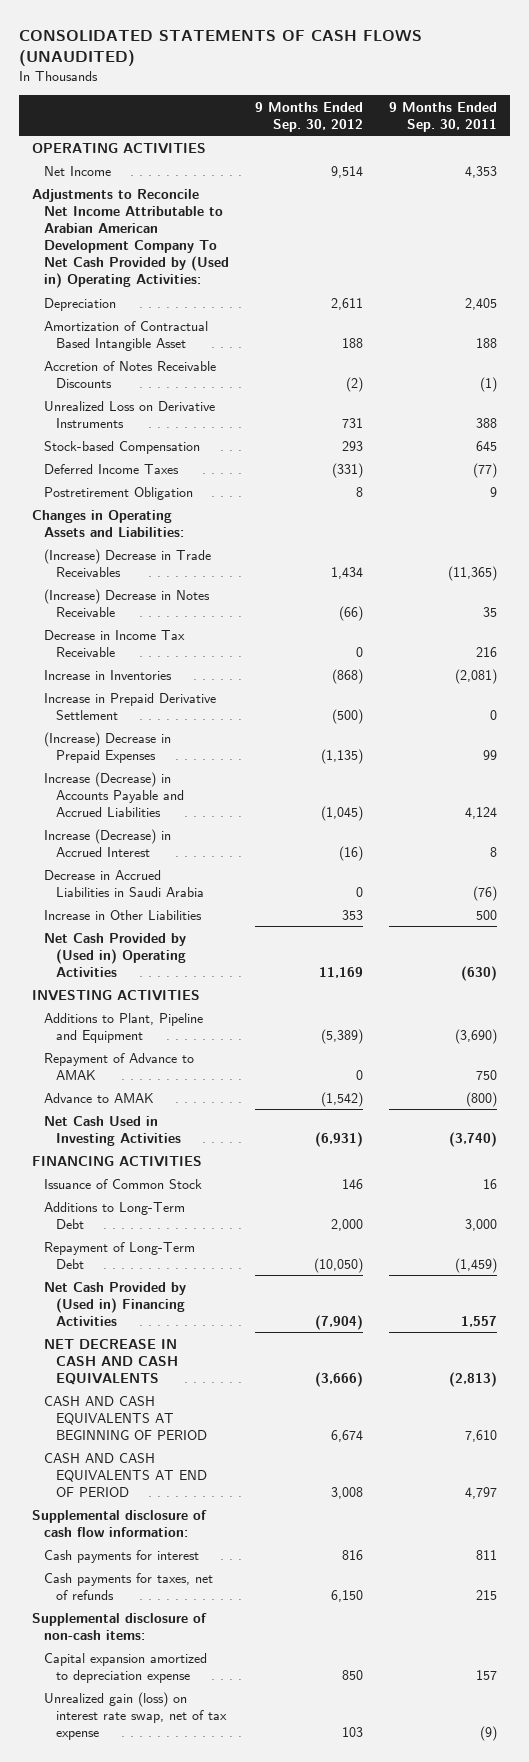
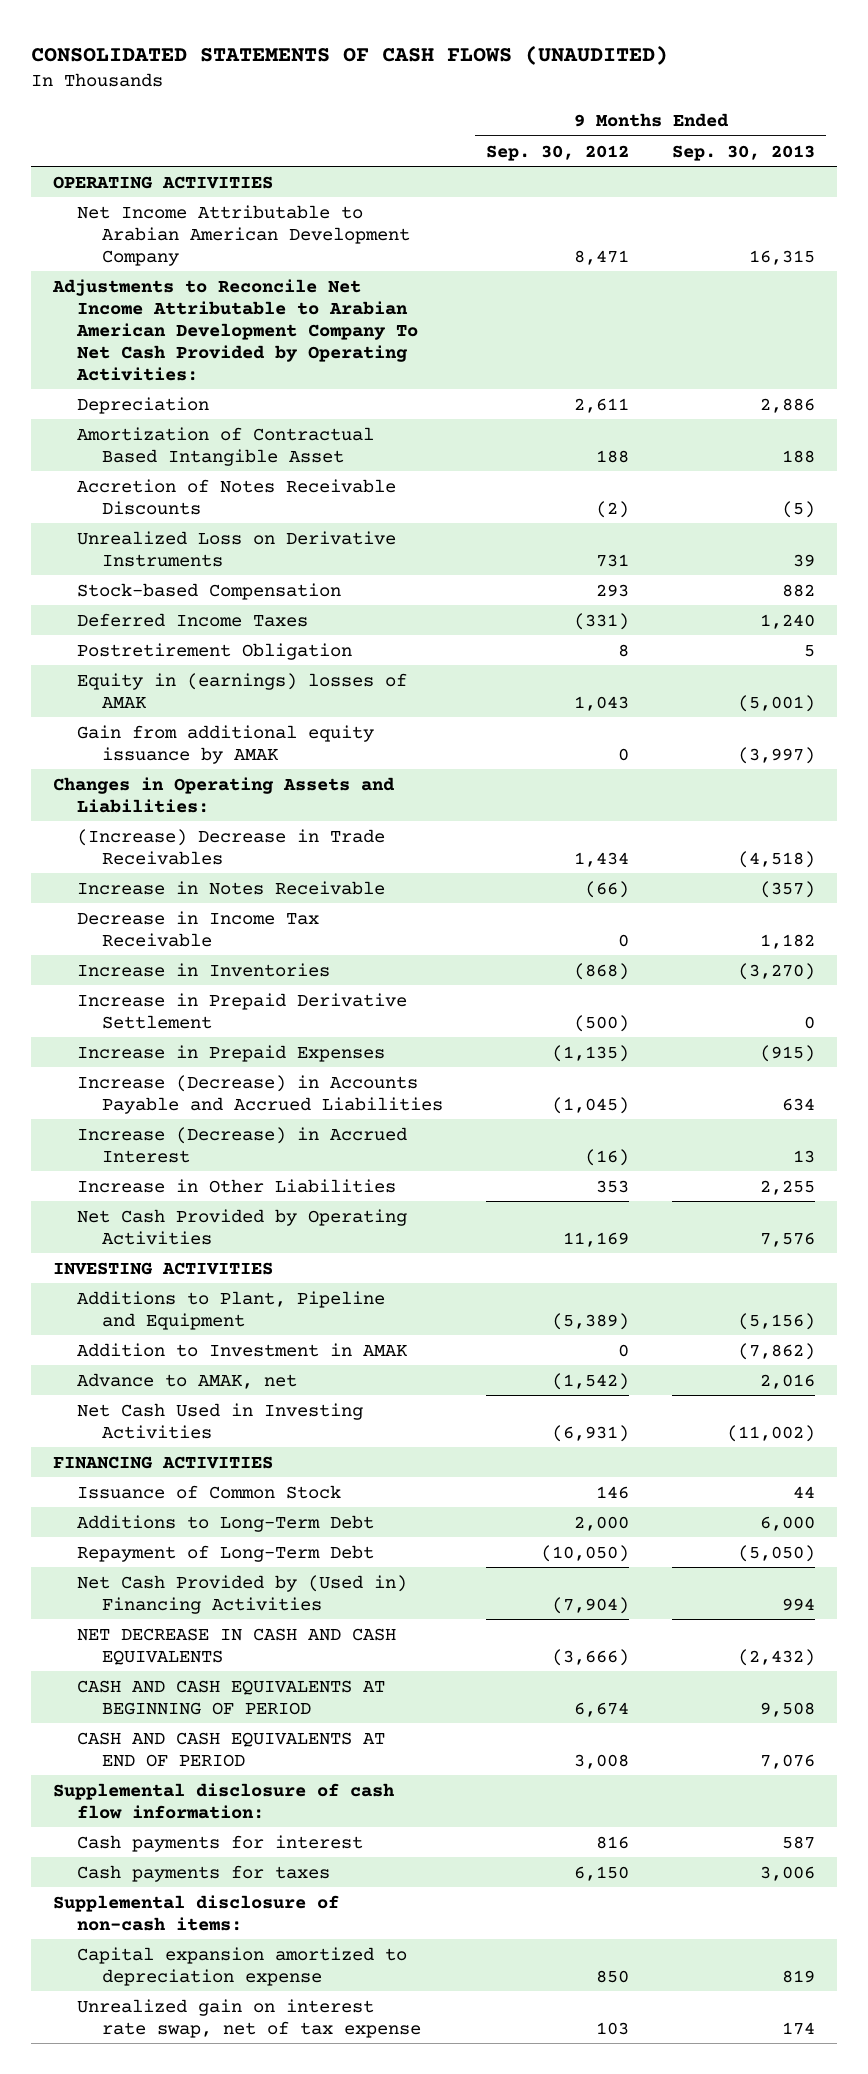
- | 9 Months Ended Sep. 30, 2012 | 9 Months Ended Sep. 30, 2011
+ | 9 Months Ended Sep. 30, 2012 | 9 Months Ended Sep. 30, 2013
- Net Income | 9,514 | 4,353
- Adjustments to Reconcile Net Income Attributable to Arabian American Development Company To Net Cash Provided by (Used in) Operating Activities:
+ Net Income Attributable to Arabian American Development Company | 8,471 | 16,315
+ Adjustments to Reconcile Net Income Attributable to Arabian American Development Company To Net Cash Provided by Operating Activities:
+ Equity in (earnings) losses of AMAK | 1,043 | (5,001)
+ Gain from additional equity issuance by AMAK | 0 | (3,997)
- (Increase) Decrease in Notes Receivable | (66) | 35
+ Increase in Notes Receivable | (66) | (357)
- (Increase) Decrease in Prepaid Expenses | (1,135) | 99
+ Increase in Prepaid Expenses | (1,135) | (915)
- Decrease in Accrued Liabilities in Saudi Arabia | 0 | (76)
- Net Cash Provided by (Used in) Operating Activities | 11,169 | (630)
+ Net Cash Provided by Operating Activities | 11,169 | 7,576
- Repayment of Advance to AMAK | 0 | 750
- Advance to AMAK | (1,542) | (800)
+ Addition to Investment in AMAK | 0 | (7,862)
+ Advance to AMAK, net | (1,542) | 2,016
- Cash payments for taxes, net of refunds | 6,150 | 215
+ Cash payments for taxes | 6,150 | 3,006
- Unrealized gain (loss) on interest rate swap, net of tax expense | 103 | (9)
+ Unrealized gain on interest rate swap, net of tax expense | 103 | 174

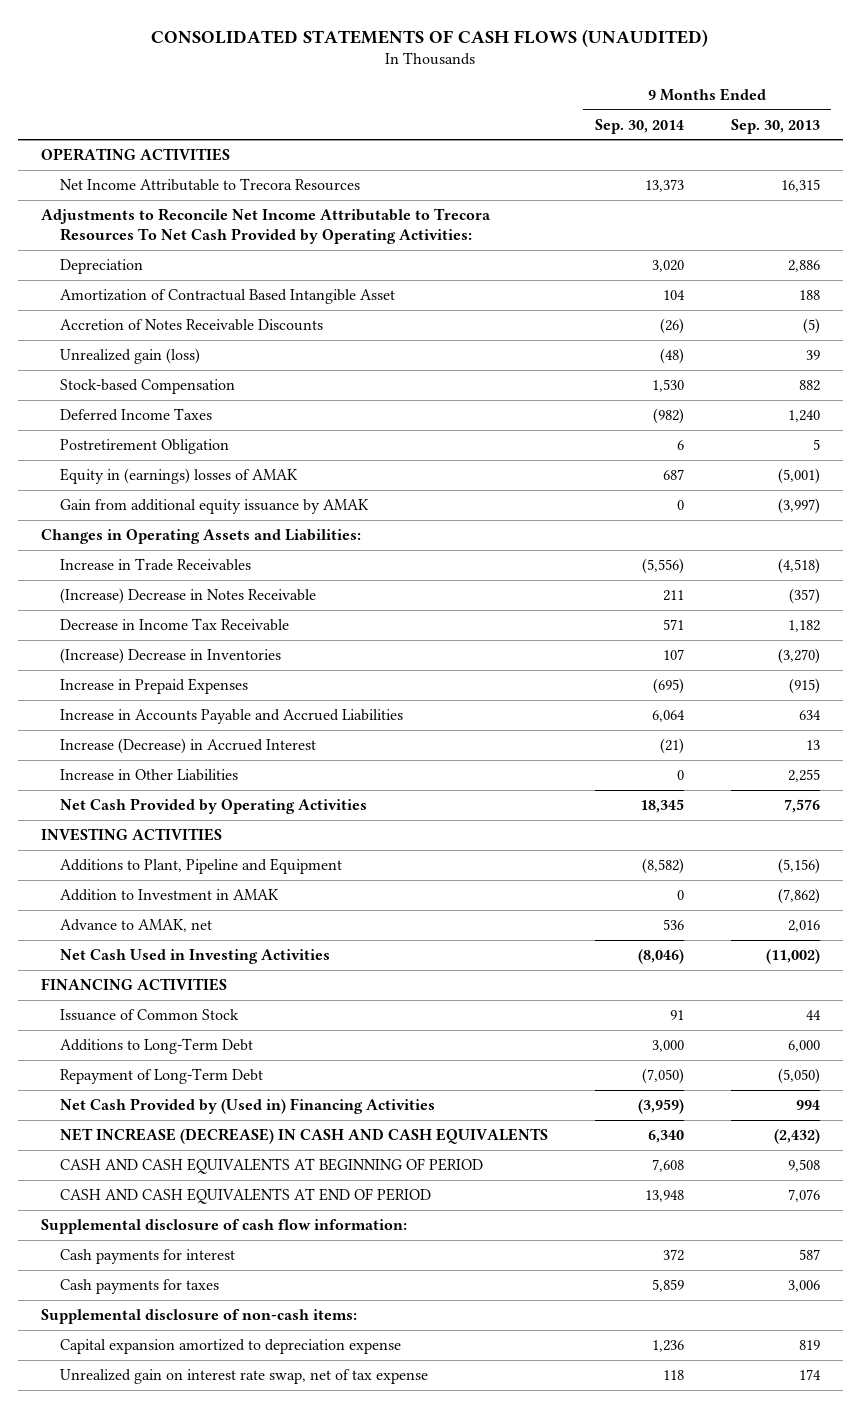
- | 9 Months Ended Sep. 30, 2012 | 9 Months Ended Sep. 30, 2013
+ | 9 Months Ended Sep. 30, 2014 | 9 Months Ended Sep. 30, 2013
- Net Income Attributable to Arabian American Development Company | 8,471 | 16,315
- Adjustments to Reconcile Net Income Attributable to Arabian American Development Company To Net Cash Provided by Operating Activities:
+ Net Income Attributable to Trecora Resources | 13,373 | 16,315
+ Adjustments to Reconcile Net Income Attributable to Trecora Resources To Net Cash Provided by Operating Activities:
- Unrealized Loss on Derivative Instruments | 731 | 39
+ Unrealized gain (loss) | (48) | 39
- (Increase) Decrease in Trade Receivables | 1,434 | (4,518)
- Increase in Notes Receivable | (66) | (357)
+ Increase in Trade Receivables | (5,556) | (4,518)
+ (Increase) Decrease in Notes Receivable | 211 | (357)
- Increase in Inventories | (868) | (3,270)
- Increase in Prepaid Derivative Settlement | (500) | 0
+ (Increase) Decrease in Inventories | 107 | (3,270)
- Increase (Decrease) in Accounts Payable and Accrued Liabilities | (1,045) | 634
+ Increase in Accounts Payable and Accrued Liabilities | 6,064 | 634
- NET DECREASE IN CASH AND CASH EQUIVALENTS | (3,666) | (2,432)
+ NET INCREASE (DECREASE) IN CASH AND CASH EQUIVALENTS | 6,340 | (2,432)

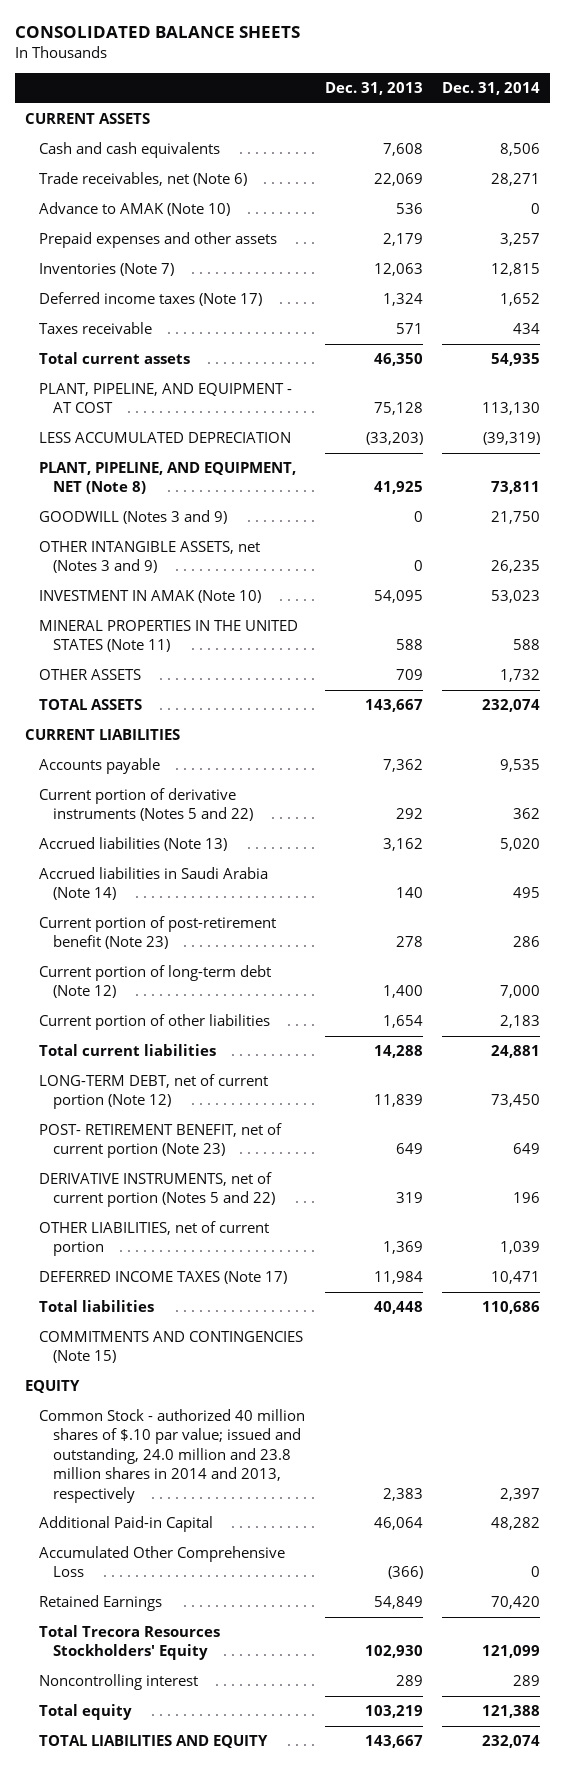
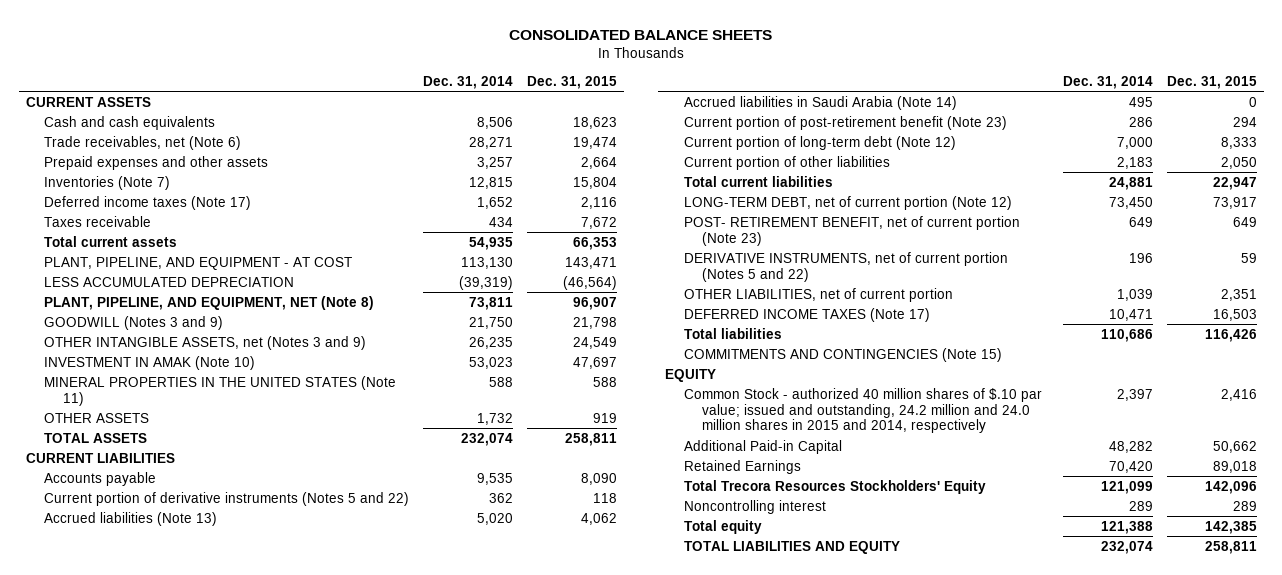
- | Dec. 31, 2013 | Dec. 31, 2014
+ | Dec. 31, 2014 | Dec. 31, 2015
- Advance to AMAK (Note 10) | 536 | 0
- Common Stock - authorized 40 million shares of $.10 par value; issued and outstanding, 24.0 million and 23.8 million shares in 2014 and 2013, respectively | 2,383 | 2,397
+ Common Stock - authorized 40 million shares of $.10 par value; issued and outstanding, 24.2 million and 24.0 million shares in 2015 and 2014, respectively | 2,397 | 2,416
- Accumulated Other Comprehensive Loss | (366) | 0

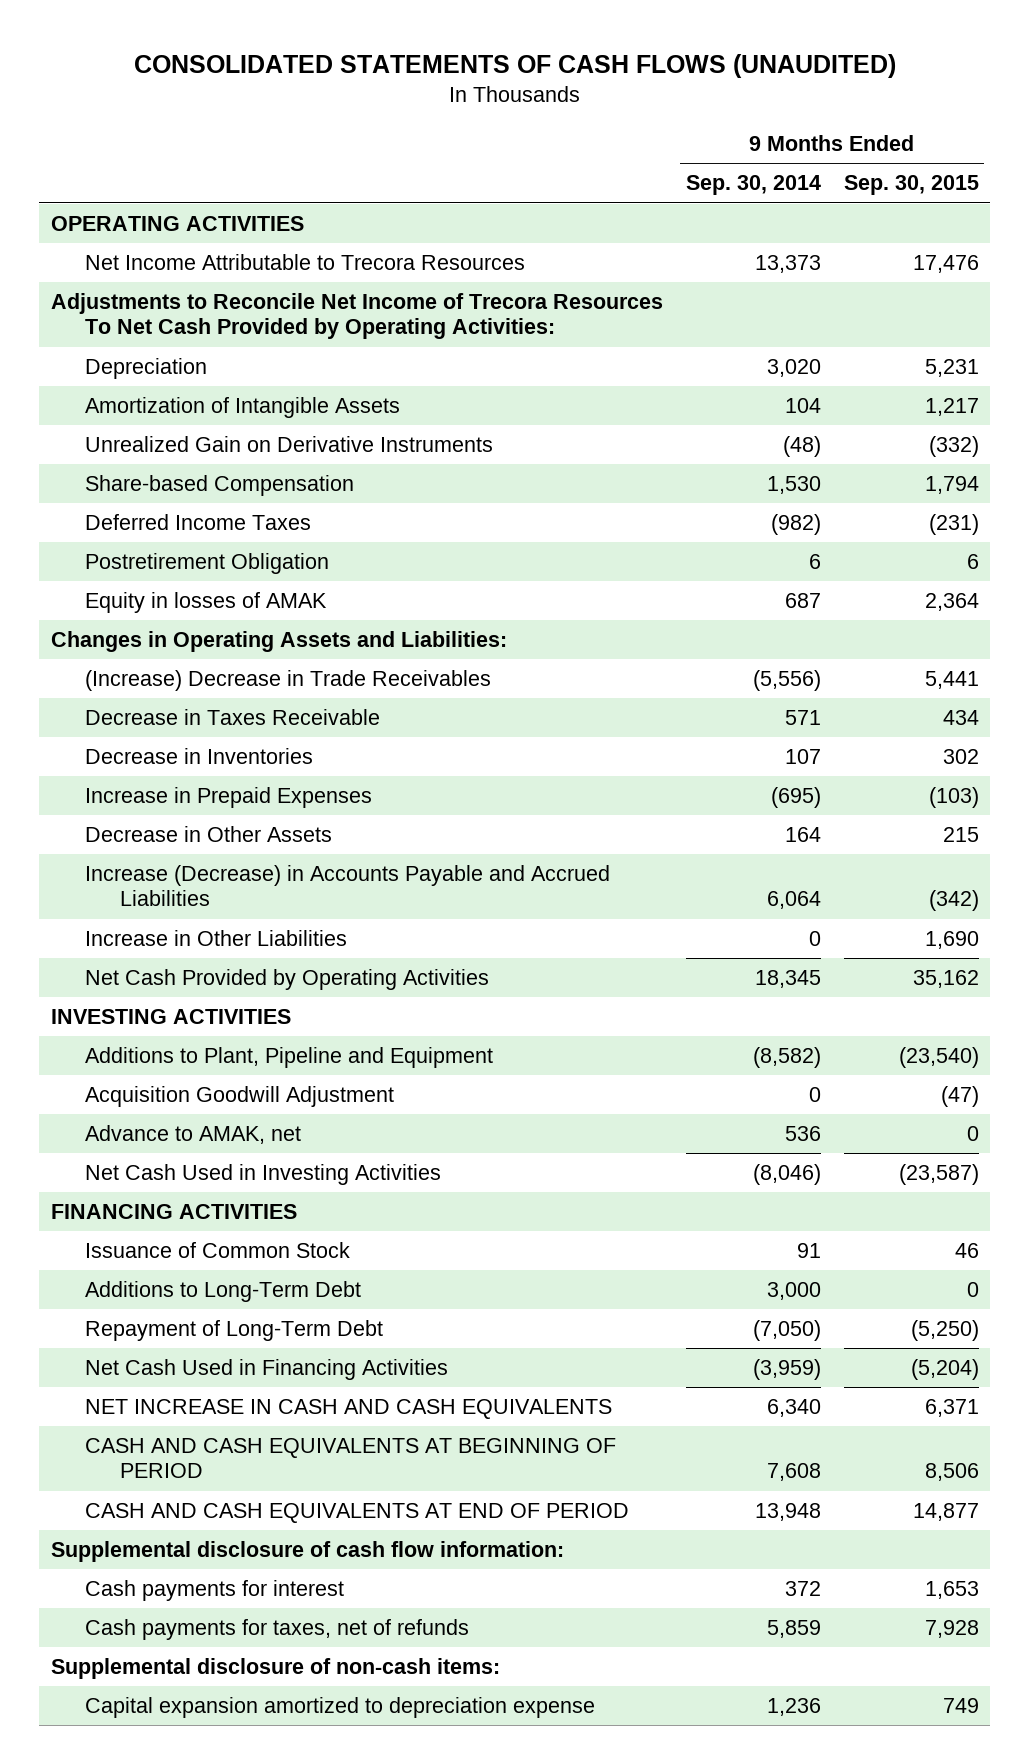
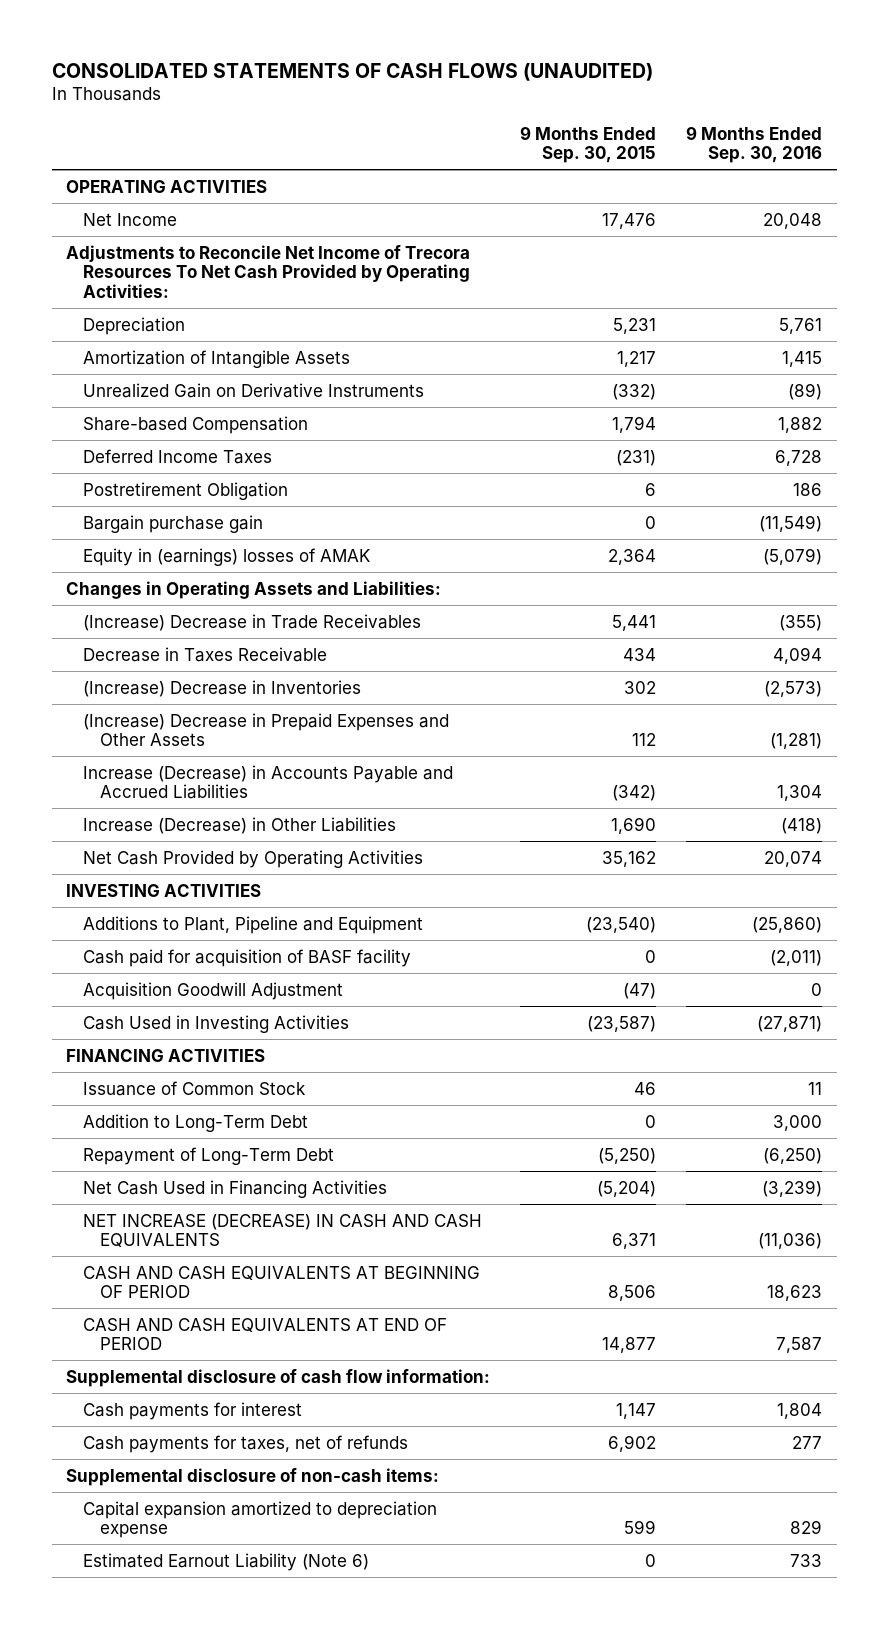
- | 9 Months Ended Sep. 30, 2014 | 9 Months Ended Sep. 30, 2015
+ | 9 Months Ended Sep. 30, 2015 | 9 Months Ended Sep. 30, 2016
- Net Income Attributable to Trecora Resources | 13,373 | 17,476
+ Net Income | 17,476 | 20,048
- Equity in losses of AMAK | 687 | 2,364
+ Bargain purchase gain | 0 | (11,549)
+ Equity in (earnings) losses of AMAK | 2,364 | (5,079)
- Decrease in Inventories | 107 | 302
- Increase in Prepaid Expenses | (695) | (103)
- Decrease in Other Assets | 164 | 215
+ (Increase) Decrease in Inventories | 302 | (2,573)
+ (Increase) Decrease in Prepaid Expenses and Other Assets | 112 | (1,281)
- Increase in Other Liabilities | 0 | 1,690
+ Increase (Decrease) in Other Liabilities | 1,690 | (418)
+ Cash paid for acquisition of BASF facility | 0 | (2,011)
- Advance to AMAK, net | 536 | 0
- Net Cash Used in Investing Activities | (8,046) | (23,587)
+ Cash Used in Investing Activities | (23,587) | (27,871)
- Additions to Long-Term Debt | 3,000 | 0
+ Addition to Long-Term Debt | 0 | 3,000
- NET INCREASE IN CASH AND CASH EQUIVALENTS | 6,340 | 6,371
+ NET INCREASE (DECREASE) IN CASH AND CASH EQUIVALENTS | 6,371 | (11,036)
- Cash payments for interest | 372 | 1,653
- Cash payments for taxes, net of refunds | 5,859 | 7,928
+ Cash payments for interest | 1,147 | 1,804
+ Cash payments for taxes, net of refunds | 6,902 | 277
- Capital expansion amortized to depreciation expense | 1,236 | 749
+ Capital expansion amortized to depreciation expense | 599 | 829
+ Estimated Earnout Liability (Note 6) | 0 | 733

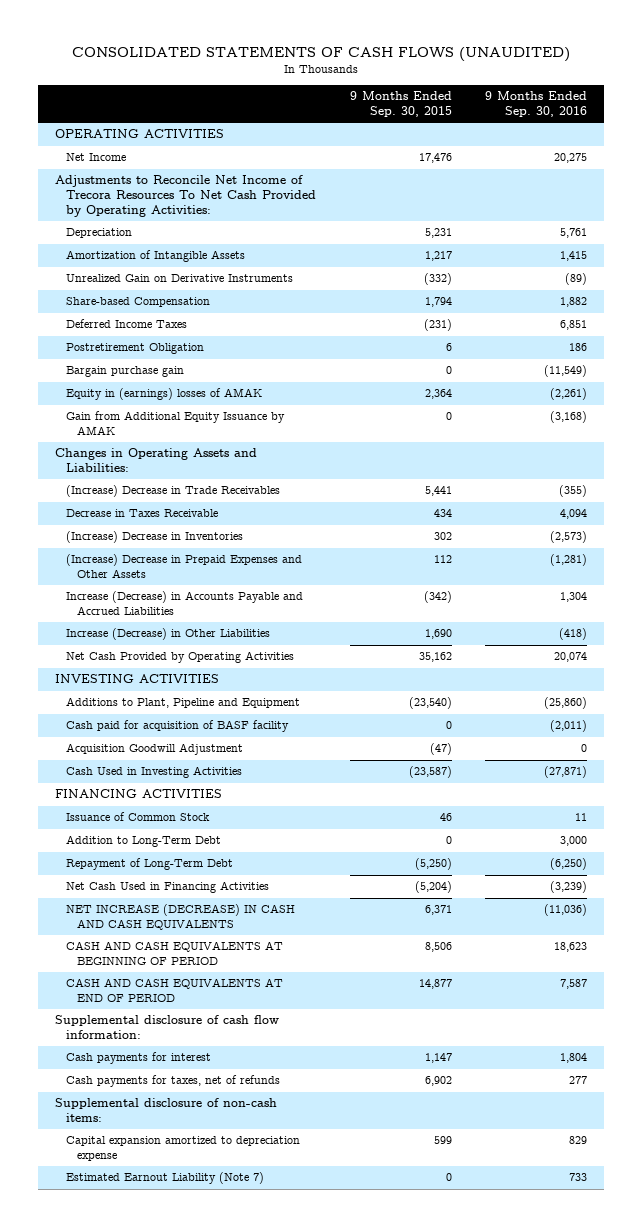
- Net Income | 17,476 | 20,048
+ Net Income | 17,476 | 20,275
- Deferred Income Taxes | (231) | 6,728
+ Deferred Income Taxes | (231) | 6,851
- Equity in (earnings) losses of AMAK | 2,364 | (5,079)
+ Equity in (earnings) losses of AMAK | 2,364 | (2,261)
+ Gain from Additional Equity Issuance by AMAK | 0 | (3,168)
- Estimated Earnout Liability (Note 6) | 0 | 733
+ Estimated Earnout Liability (Note 7) | 0 | 733

